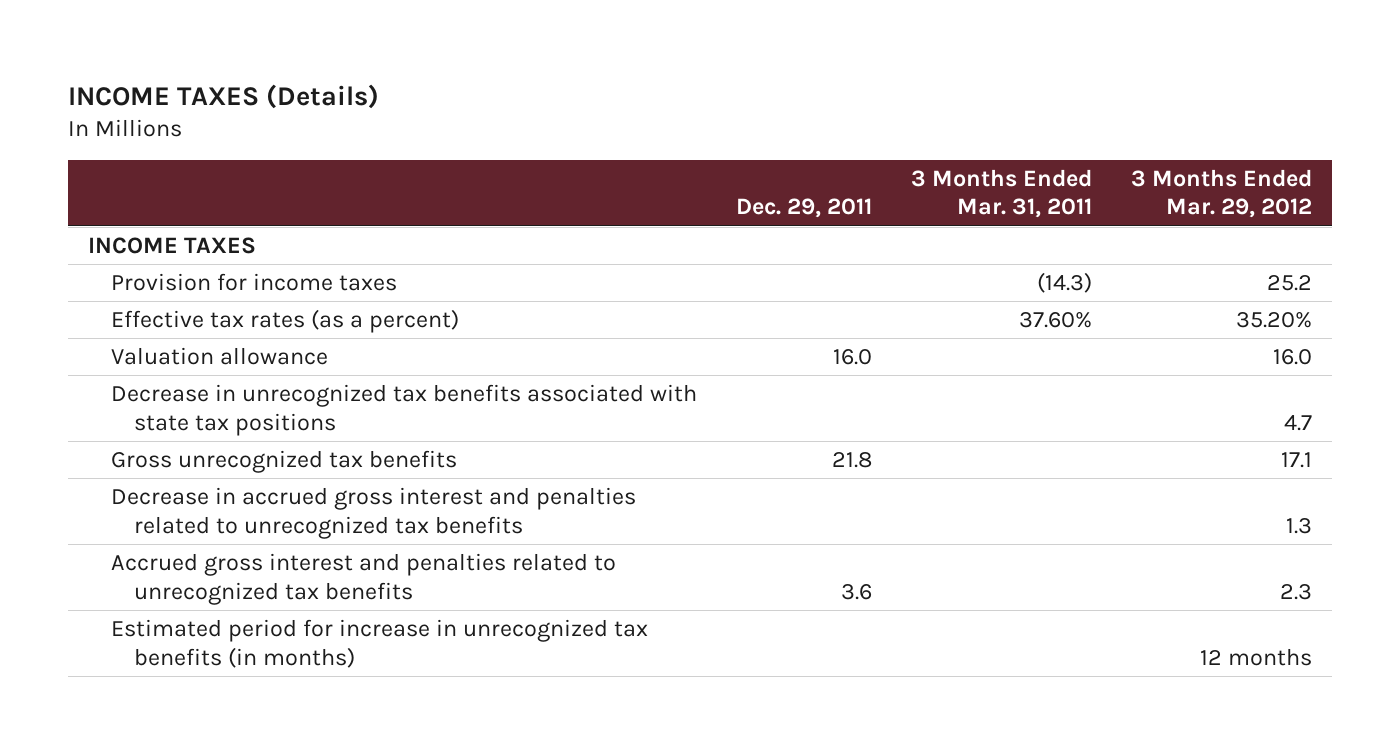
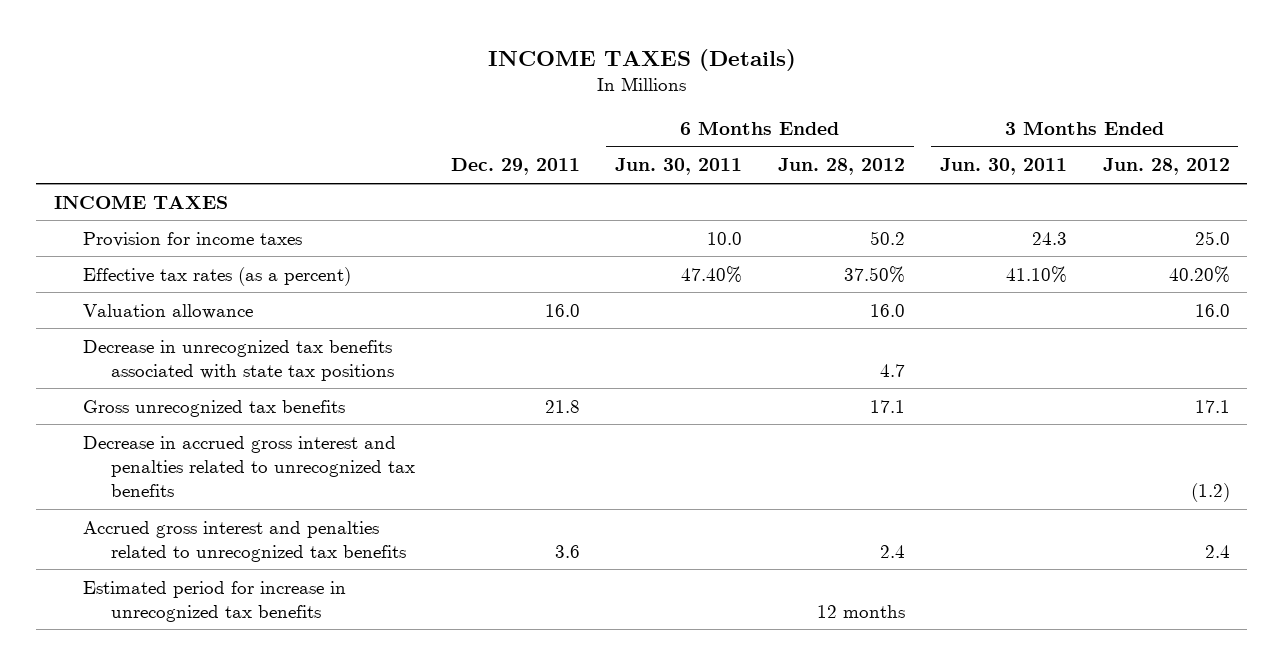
- | Dec. 29, 2011 | 3 Months Ended Mar. 31, 2011 | 3 Months Ended Mar. 29, 2012
+ | Dec. 29, 2011 | 6 Months Ended Jun. 30, 2011 | 6 Months Ended Jun. 28, 2012 | 3 Months Ended Jun. 30, 2011 | 3 Months Ended Jun. 28, 2012
- Estimated period for increase in unrecognized tax benefits (in months) | | | 12 months
+ Estimated period for increase in unrecognized tax benefits | | | 12 months | |

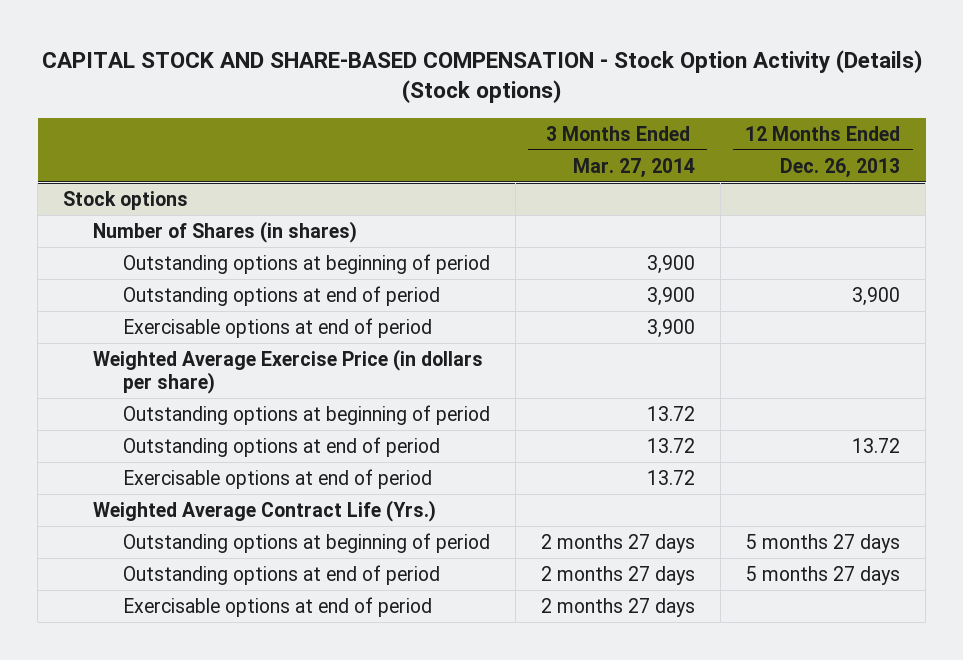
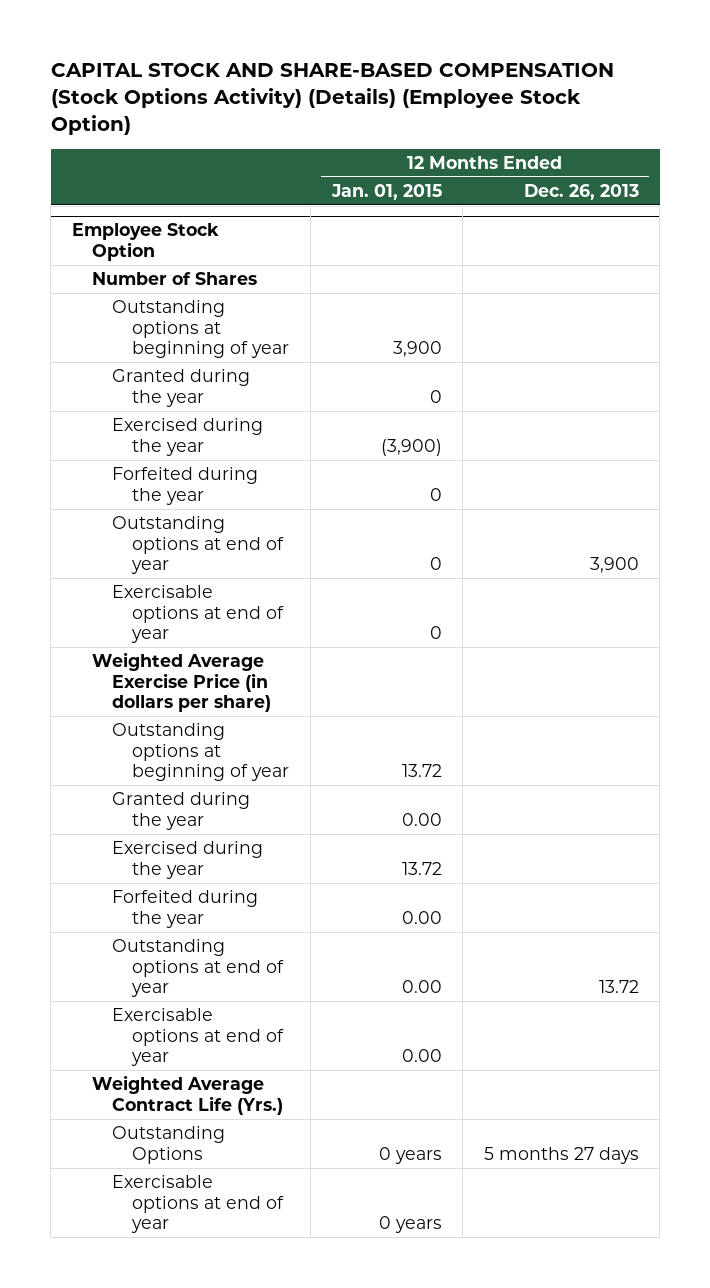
- CAPITAL STOCK AND SHARE-BASED COMPENSATION - Stock Option Activity (Details) (Stock options)
+ CAPITAL STOCK AND SHARE-BASED COMPENSATION (Stock Options Activity) (Details) (Employee Stock Option)
- | 3 Months Ended Mar. 27, 2014 | 12 Months Ended Dec. 26, 2013
+ | 12 Months Ended Jan. 01, 2015 | 12 Months Ended Dec. 26, 2013
- Stock options
- Number of Shares (in shares)
- Outstanding options at beginning of period | 3,900 |
- Outstanding options at end of period | 3,900 | 3,900
- Exercisable options at end of period | 3,900 |
+ Employee Stock Option
+ Number of Shares
+ Outstanding options at beginning of year | 3,900 |
+ Granted during the year | 0 |
+ Exercised during the year | (3,900) |
+ Forfeited during the year | 0 |
+ Outstanding options at end of year | 0 | 3,900
+ Exercisable options at end of year | 0 |
- Outstanding options at beginning of period | 13.72 |
- Outstanding options at end of period | 13.72 | 13.72
- Exercisable options at end of period | 13.72 |
+ Outstanding options at beginning of year | 13.72 |
+ Granted during the year | 0.00 |
+ Exercised during the year | 13.72 |
+ Forfeited during the year | 0.00 |
+ Outstanding options at end of year | 0.00 | 13.72
+ Exercisable options at end of year | 0.00 |
- Outstanding options at beginning of period | 2 months 27 days | 5 months 27 days
- Outstanding options at end of period | 2 months 27 days | 5 months 27 days
- Exercisable options at end of period | 2 months 27 days |
+ Outstanding Options | 0 years | 5 months 27 days
+ Exercisable options at end of year | 0 years |

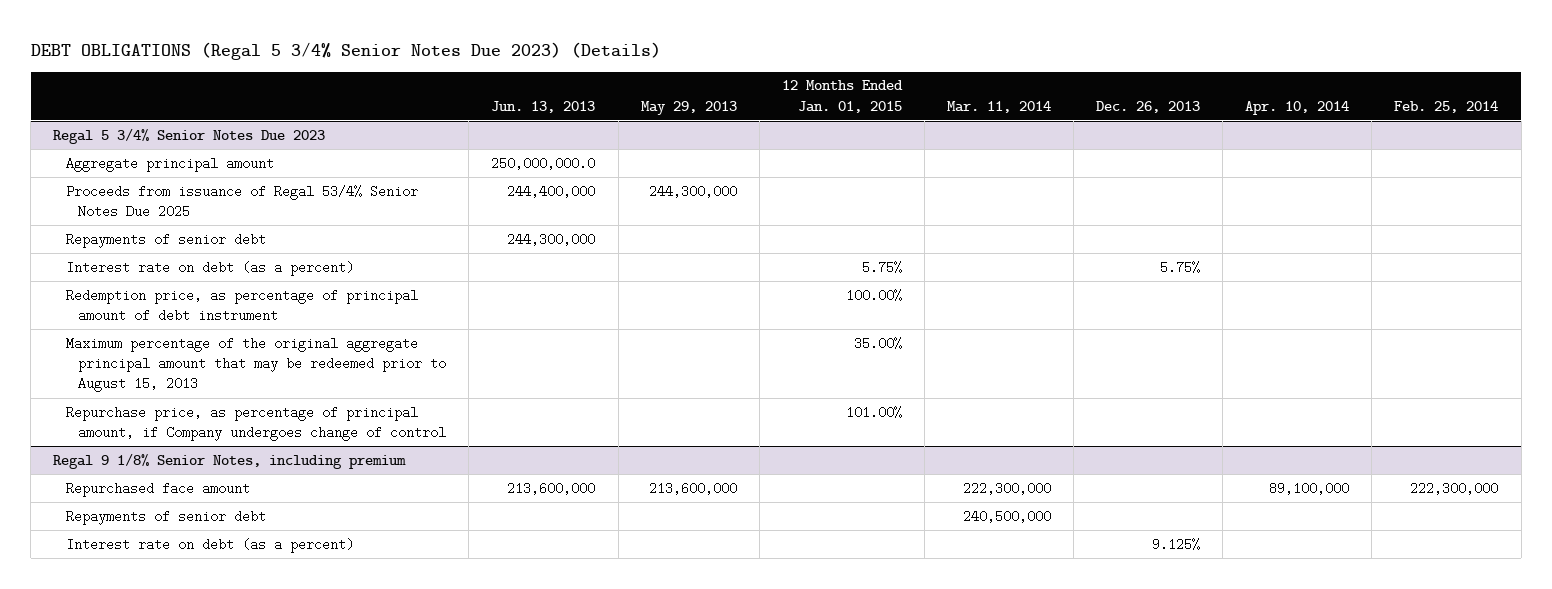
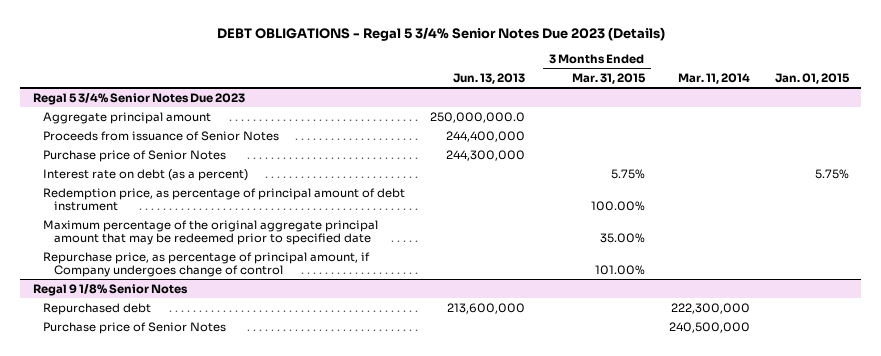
- DEBT OBLIGATIONS (Regal 5 3/4% Senior Notes Due 2023) (Details)
+ DEBT OBLIGATIONS - Regal 5 3/4% Senior Notes Due 2023 (Details)
- | Jun. 13, 2013 | May 29, 2013 | 12 Months Ended Jan. 01, 2015 | Mar. 11, 2014 | Dec. 26, 2013 | Apr. 10, 2014 | Feb. 25, 2014
+ | Jun. 13, 2013 | 3 Months Ended Mar. 31, 2015 | Mar. 11, 2014 | Jan. 01, 2015
@ Regal 5 3/4% Senior Notes Due 2023
- Proceeds from issuance of Regal 53/4% Senior Notes Due 2025 | 244,400,000 | 244,300,000 | | | | |
- Repayments of senior debt | 244,300,000 | | | | | |
+ Proceeds from issuance of Senior Notes | 244,400,000 | | |
+ Purchase price of Senior Notes | 244,300,000 | | |
- Maximum percentage of the original aggregate principal amount that may be redeemed prior to August 15, 2013 | | | 35.00% | | | |
+ Maximum percentage of the original aggregate principal amount that may be redeemed prior to specified date | | 35.00% | |
- Regal 9 1/8% Senior Notes, including premium
- Repurchased face amount | 213,600,000 | 213,600,000 | | 222,300,000 | | 89,100,000 | 222,300,000
- Repayments of senior debt | | | | 240,500,000 | | |
- Interest rate on debt (as a percent) | | | | | 9.125% | |
+ Regal 9 1/8% Senior Notes
+ Repurchased debt | 213,600,000 | | 222,300,000 |
+ Purchase price of Senior Notes | | | 240,500,000 |

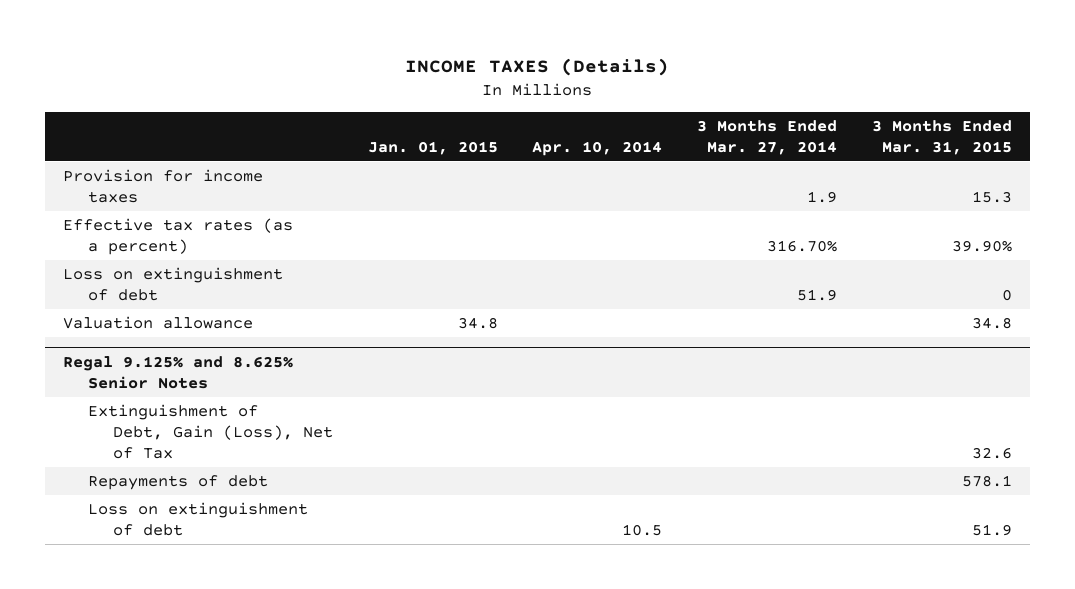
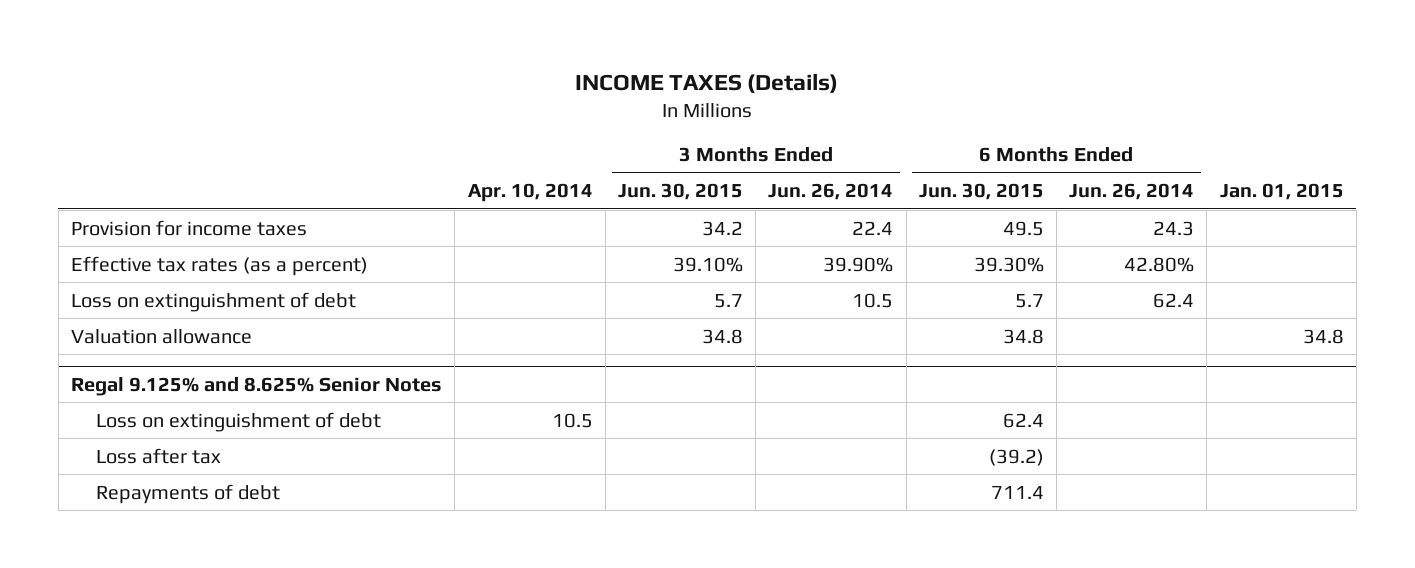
- | Jan. 01, 2015 | Apr. 10, 2014 | 3 Months Ended Mar. 27, 2014 | 3 Months Ended Mar. 31, 2015
+ | Apr. 10, 2014 | 3 Months Ended Jun. 30, 2015 | 3 Months Ended Jun. 26, 2014 | 6 Months Ended Jun. 30, 2015 | 6 Months Ended Jun. 26, 2014 | Jan. 01, 2015
@ Regal 9.125% and 8.625% Senior Notes
- Extinguishment of Debt, Gain (Loss), Net of Tax | | | | 32.6
+ Loss after tax | | | | (39.2) | |
moved down: Repayments of debt | | | | 711.4 | |

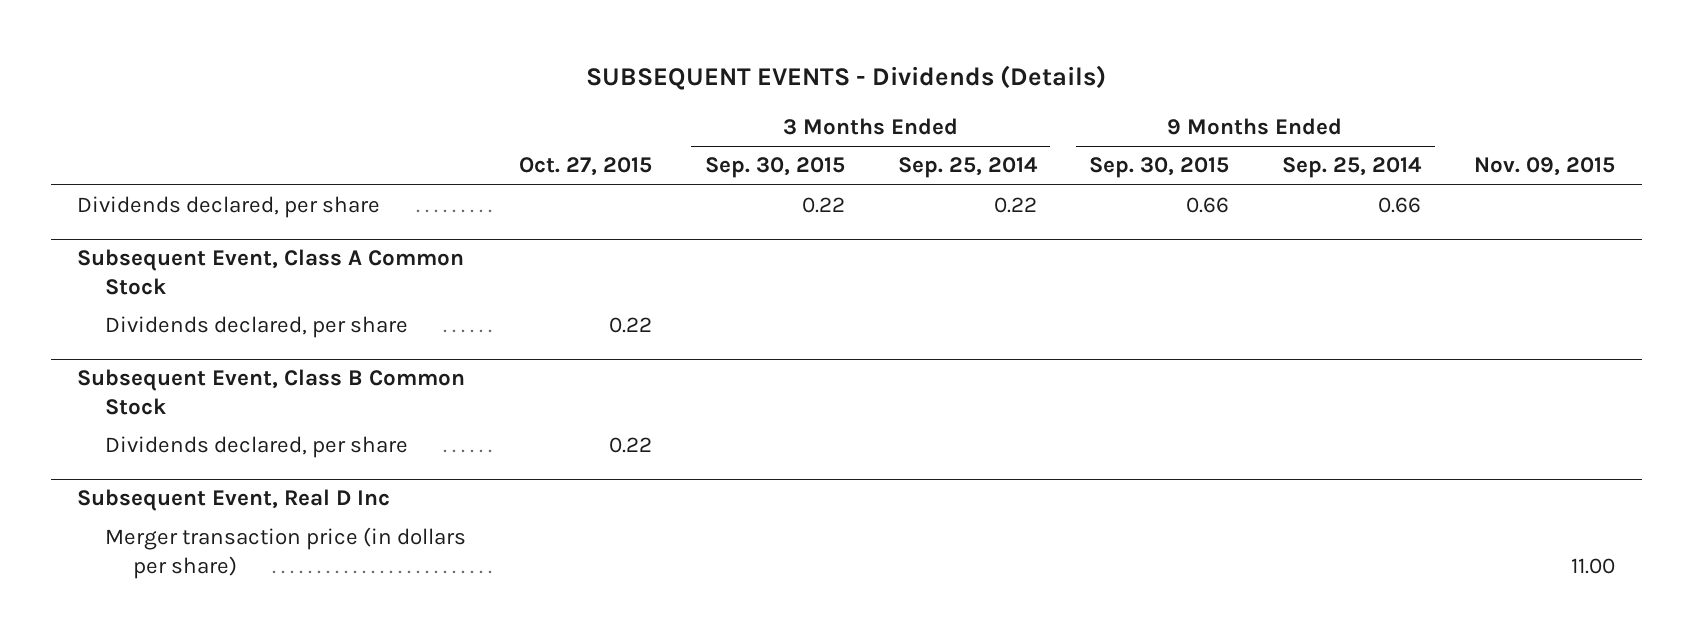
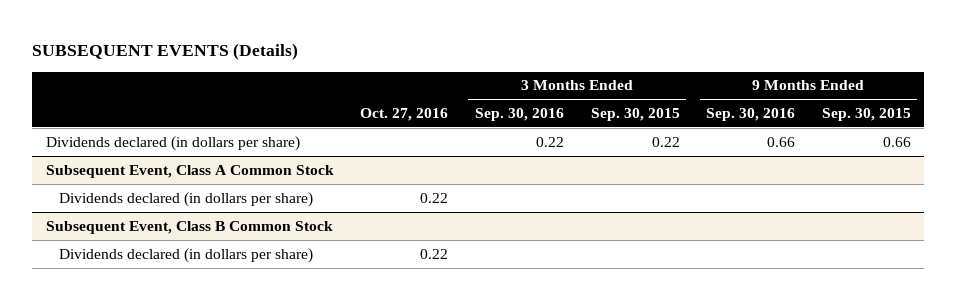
- SUBSEQUENT EVENTS - Dividends (Details)
+ SUBSEQUENT EVENTS (Details)
- | Oct. 27, 2015 | 3 Months Ended Sep. 30, 2015 | 3 Months Ended Sep. 25, 2014 | 9 Months Ended Sep. 30, 2015 | 9 Months Ended Sep. 25, 2014 | Nov. 09, 2015
+ | Oct. 27, 2016 | 3 Months Ended Sep. 30, 2016 | 3 Months Ended Sep. 30, 2015 | 9 Months Ended Sep. 30, 2016 | 9 Months Ended Sep. 30, 2015
- Dividends declared, per share | | 0.22 | 0.22 | 0.66 | 0.66 |
+ Dividends declared (in dollars per share) | | 0.22 | 0.22 | 0.66 | 0.66
@ Subsequent Event, Class A Common Stock
- Dividends declared, per share | 0.22 | | | | |
+ Dividends declared (in dollars per share) | 0.22 | | | |
@ Subsequent Event, Class B Common Stock
- Dividends declared, per share | 0.22 | | | | |
- Subsequent Event, Real D Inc
- Merger transaction price (in dollars per share) | | | | | | 11.00
@ Subsequent Event, Class B Common Stock
+ Dividends declared (in dollars per share) | 0.22 | | | |

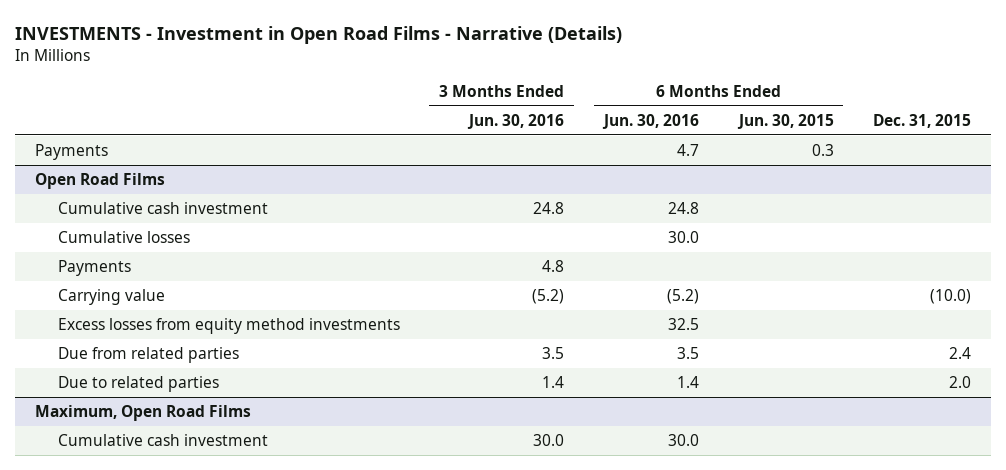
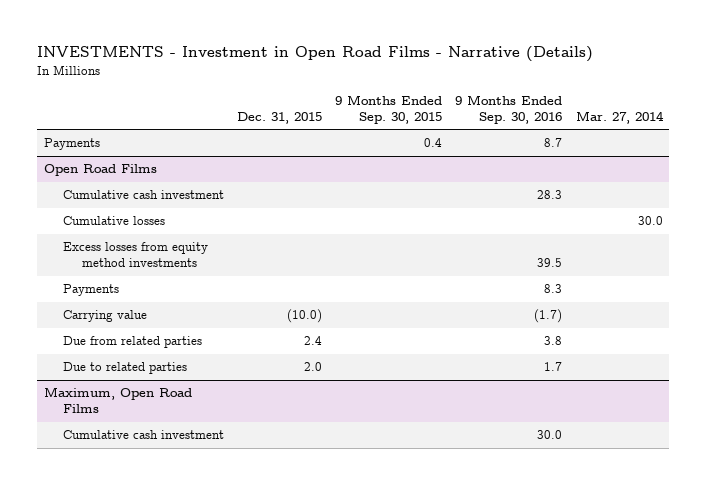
- | 3 Months Ended Jun. 30, 2016 | 6 Months Ended Jun. 30, 2016 | 6 Months Ended Jun. 30, 2015 | Dec. 31, 2015
+ | Dec. 31, 2015 | 9 Months Ended Sep. 30, 2015 | 9 Months Ended Sep. 30, 2016 | Mar. 27, 2014
@ Open Road Films
moved up: Excess losses from equity method investments | | | 39.5 |

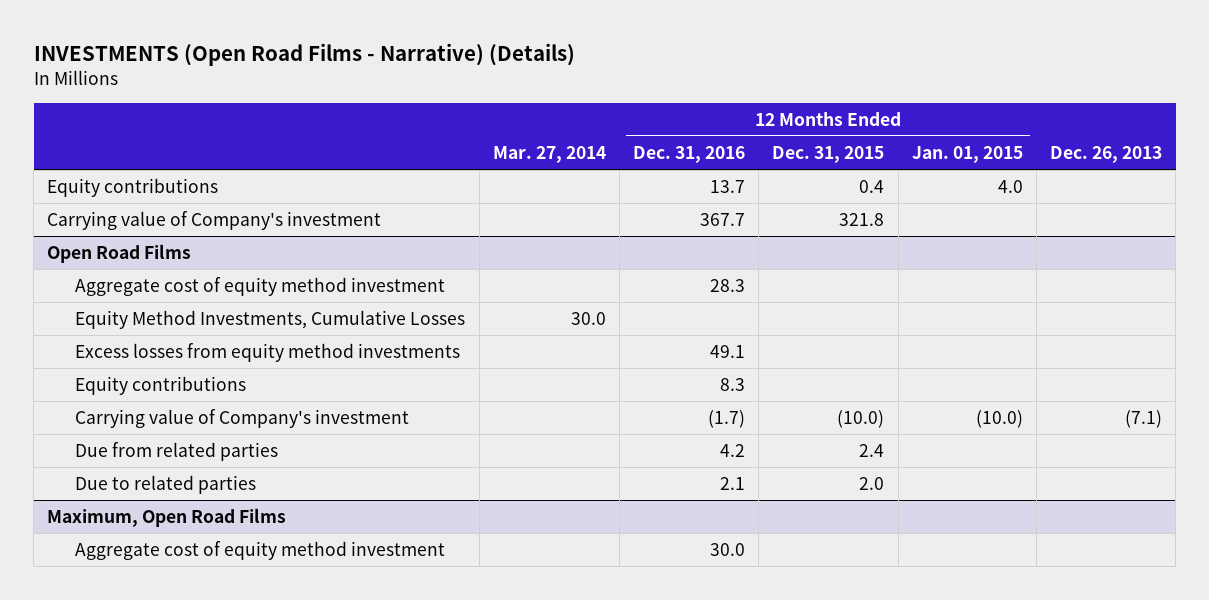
- INVESTMENTS - Investment in Open Road Films - Narrative (Details)
+ INVESTMENTS (Open Road Films - Narrative) (Details)
- | Dec. 31, 2015 | 9 Months Ended Sep. 30, 2015 | 9 Months Ended Sep. 30, 2016 | Mar. 27, 2014
+ | Mar. 27, 2014 | 12 Months Ended Dec. 31, 2016 | 12 Months Ended Dec. 31, 2015 | 12 Months Ended Jan. 01, 2015 | Dec. 26, 2013
- Payments | | 0.4 | 8.7 |
+ Equity contributions | | 13.7 | 0.4 | 4.0 |
+ Carrying value of Company's investment | | 367.7 | 321.8 | |
@ Open Road Films
- Cumulative cash investment | | | 28.3 |
- Cumulative losses | | | | 30.0
+ Aggregate cost of equity method investment | | 28.3 | | |
+ Equity Method Investments, Cumulative Losses | 30.0 | | | |
- Payments | | | 8.3 |
- Carrying value | (10.0) | | (1.7) |
+ Equity contributions | | 8.3 | | |
+ Carrying value of Company's investment | | (1.7) | (10.0) | (10.0) | (7.1)
@ Maximum, Open Road Films
- Cumulative cash investment | | | 30.0 |
+ Aggregate cost of equity method investment | | 30.0 | | |

